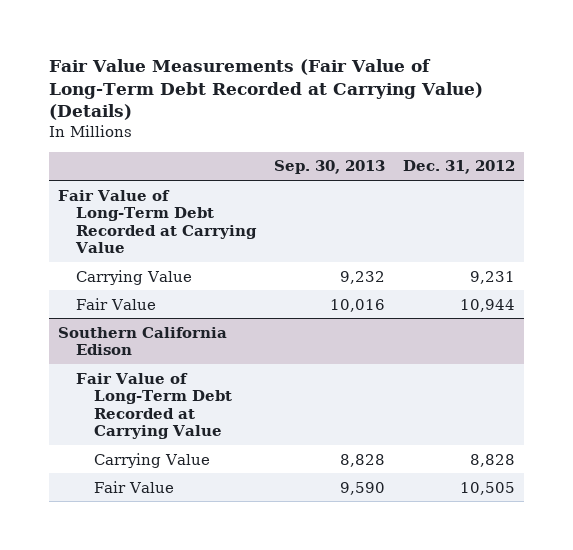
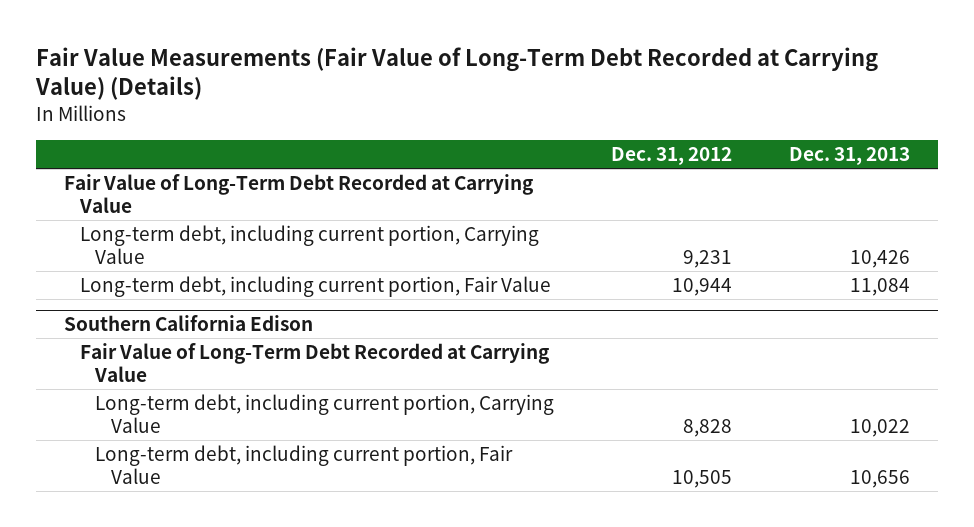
- | Sep. 30, 2013 | Dec. 31, 2012
+ | Dec. 31, 2012 | Dec. 31, 2013
- Carrying Value | 9,232 | 9,231
- Fair Value | 10,016 | 10,944
+ Long-term debt, including current portion, Carrying Value | 9,231 | 10,426
+ Long-term debt, including current portion, Fair Value | 10,944 | 11,084
@ Southern California Edison
- Carrying Value | 8,828 | 8,828
- Fair Value | 9,590 | 10,505
+ Long-term debt, including current portion, Carrying Value | 8,828 | 10,022
+ Long-term debt, including current portion, Fair Value | 10,505 | 10,656

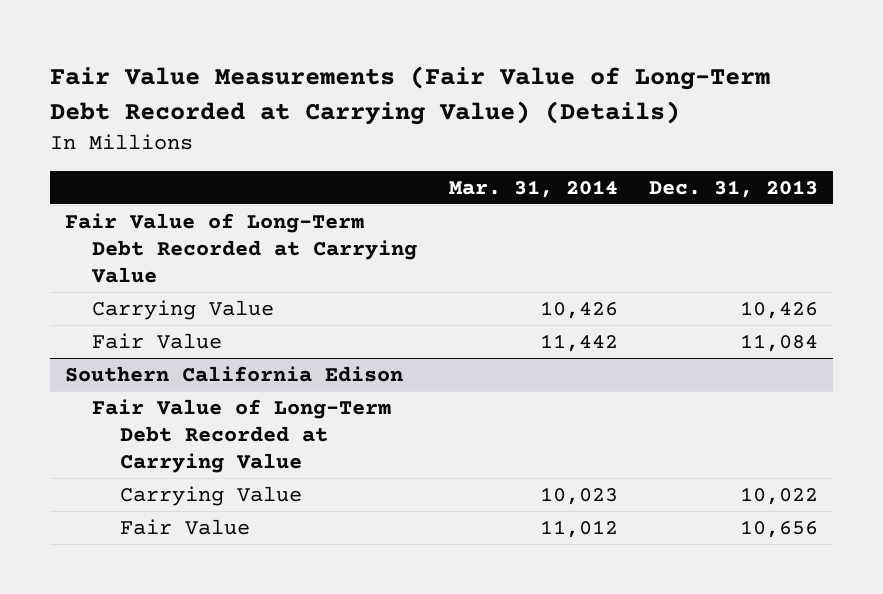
- | Dec. 31, 2012 | Dec. 31, 2013
+ | Mar. 31, 2014 | Dec. 31, 2013
- Long-term debt, including current portion, Carrying Value | 9,231 | 10,426
- Long-term debt, including current portion, Fair Value | 10,944 | 11,084
+ Carrying Value | 10,426 | 10,426
+ Fair Value | 11,442 | 11,084
@ Southern California Edison
- Long-term debt, including current portion, Carrying Value | 8,828 | 10,022
- Long-term debt, including current portion, Fair Value | 10,505 | 10,656
+ Carrying Value | 10,023 | 10,022
+ Fair Value | 11,012 | 10,656

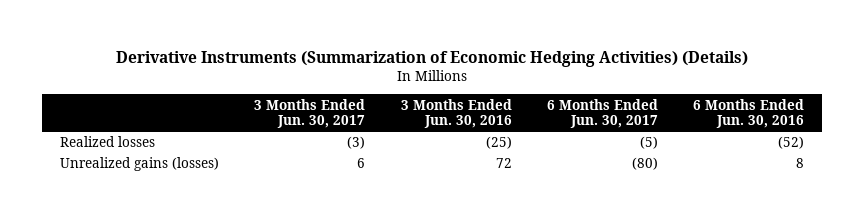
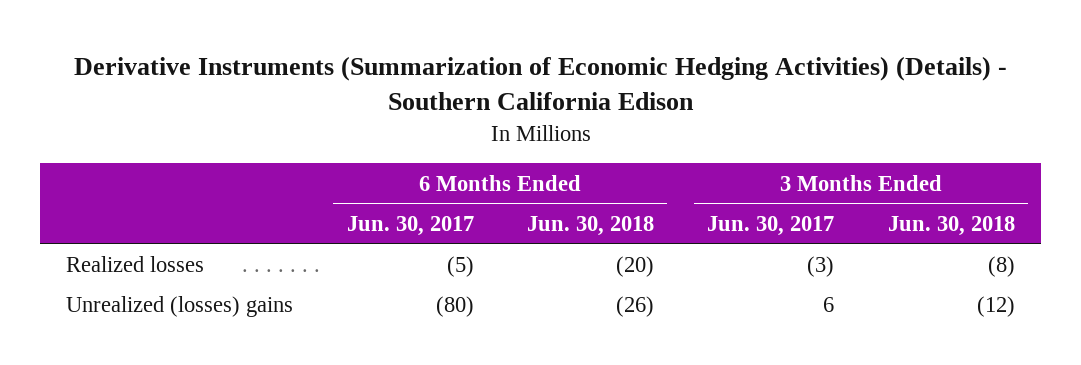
- Derivative Instruments (Summarization of Economic Hedging Activities) (Details)
+ Derivative Instruments (Summarization of Economic Hedging Activities) (Details) - Southern California Edison
- | 3 Months Ended Jun. 30, 2017 | 3 Months Ended Jun. 30, 2016 | 6 Months Ended Jun. 30, 2017 | 6 Months Ended Jun. 30, 2016
+ | 6 Months Ended Jun. 30, 2017 | 6 Months Ended Jun. 30, 2018 | 3 Months Ended Jun. 30, 2017 | 3 Months Ended Jun. 30, 2018
- Unrealized gains (losses) | 6 | 72 | (80) | 8
+ Unrealized (losses) gains | (80) | (26) | 6 | (12)

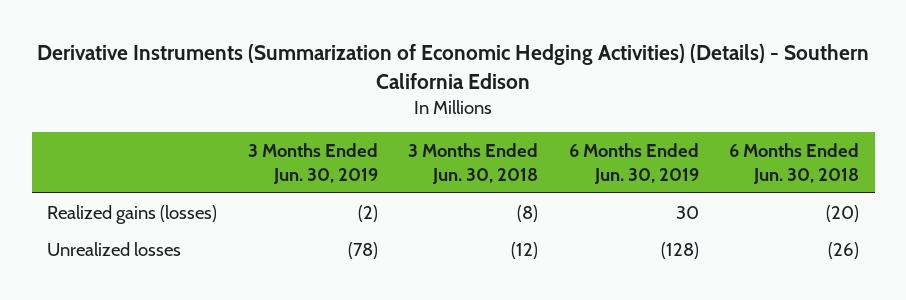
- | 6 Months Ended Jun. 30, 2017 | 6 Months Ended Jun. 30, 2018 | 3 Months Ended Jun. 30, 2017 | 3 Months Ended Jun. 30, 2018
+ | 3 Months Ended Jun. 30, 2019 | 3 Months Ended Jun. 30, 2018 | 6 Months Ended Jun. 30, 2019 | 6 Months Ended Jun. 30, 2018
- Realized losses | (5) | (20) | (3) | (8)
- Unrealized (losses) gains | (80) | (26) | 6 | (12)
+ Realized gains (losses) | (2) | (8) | 30 | (20)
+ Unrealized losses | (78) | (12) | (128) | (26)

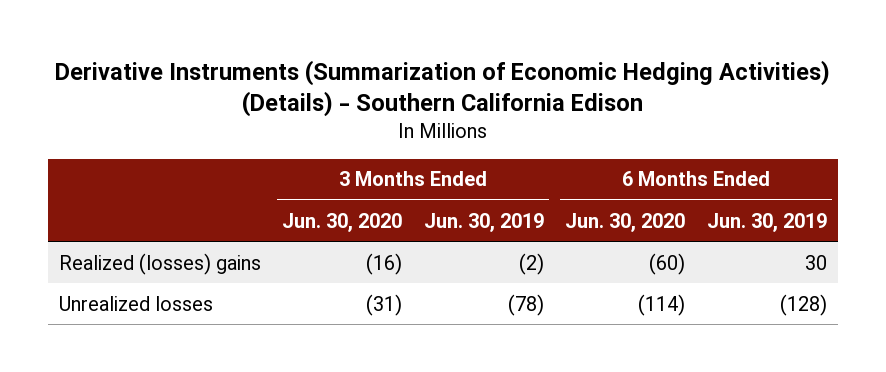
- | 3 Months Ended Jun. 30, 2019 | 3 Months Ended Jun. 30, 2018 | 6 Months Ended Jun. 30, 2019 | 6 Months Ended Jun. 30, 2018
+ | 3 Months Ended Jun. 30, 2020 | 3 Months Ended Jun. 30, 2019 | 6 Months Ended Jun. 30, 2020 | 6 Months Ended Jun. 30, 2019
- Realized gains (losses) | (2) | (8) | 30 | (20)
+ Realized (losses) gains | (16) | (2) | (60) | 30

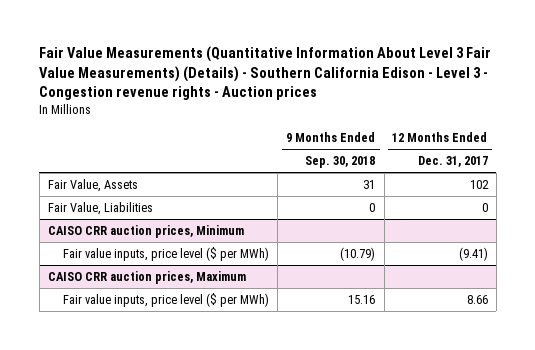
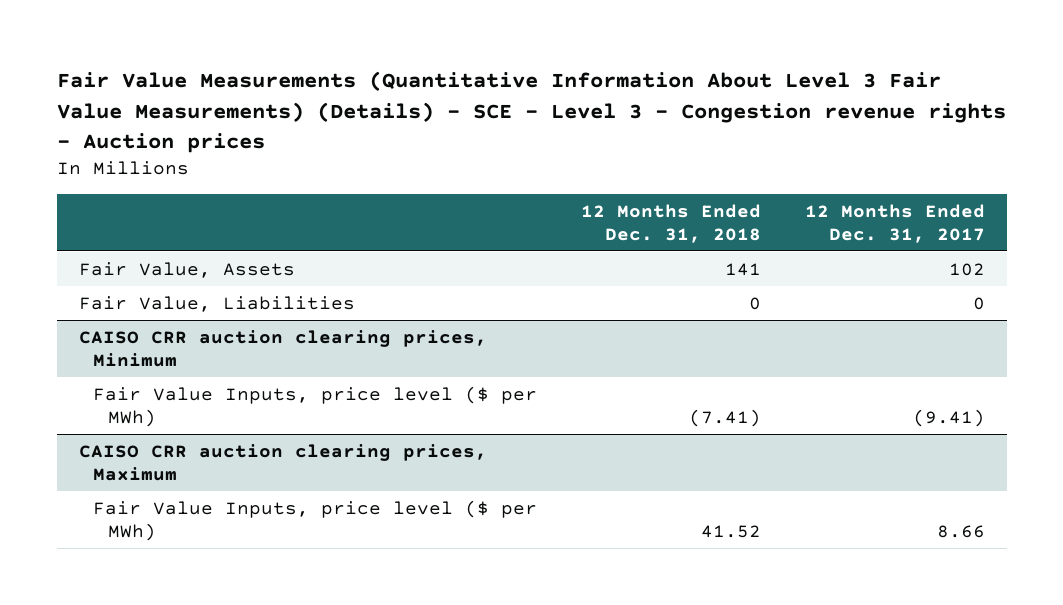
- Fair Value Measurements (Quantitative Information About Level 3 Fair Value Measurements) (Details) - Southern California Edison - Level 3 - Congestion revenue rights - Auction prices
+ Fair Value Measurements (Quantitative Information About Level 3 Fair Value Measurements) (Details) - SCE - Level 3 - Congestion revenue rights - Auction prices
- | 9 Months Ended Sep. 30, 2018 | 12 Months Ended Dec. 31, 2017
+ | 12 Months Ended Dec. 31, 2018 | 12 Months Ended Dec. 31, 2017
- CAISO CRR auction prices, Minimum
- Fair value inputs, price level ($ per MWh) | (10.79) | (9.41)
- CAISO CRR auction prices, Maximum
- Fair value inputs, price level ($ per MWh) | 15.16 | 8.66
+ CAISO CRR auction clearing prices, Minimum
+ Fair Value Inputs, price level ($ per MWh) | (7.41) | (9.41)
+ CAISO CRR auction clearing prices, Maximum
+ Fair Value Inputs, price level ($ per MWh) | 41.52 | 8.66

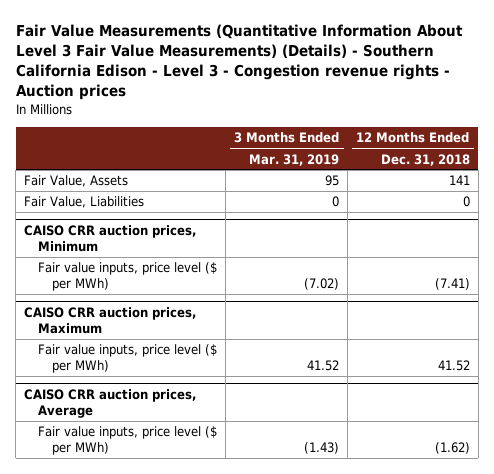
- Fair Value Measurements (Quantitative Information About Level 3 Fair Value Measurements) (Details) - SCE - Level 3 - Congestion revenue rights - Auction prices
+ Fair Value Measurements (Quantitative Information About Level 3 Fair Value Measurements) (Details) - Southern California Edison - Level 3 - Congestion revenue rights - Auction prices
- | 12 Months Ended Dec. 31, 2018 | 12 Months Ended Dec. 31, 2017
+ | 3 Months Ended Mar. 31, 2019 | 12 Months Ended Dec. 31, 2018
- CAISO CRR auction clearing prices, Minimum
- Fair Value Inputs, price level ($ per MWh) | (7.41) | (9.41)
- CAISO CRR auction clearing prices, Maximum
- Fair Value Inputs, price level ($ per MWh) | 41.52 | 8.66
+ CAISO CRR auction prices, Minimum
+ Fair value inputs, price level ($ per MWh) | (7.02) | (7.41)
+ CAISO CRR auction prices, Maximum
+ Fair value inputs, price level ($ per MWh) | 41.52 | 41.52
+ CAISO CRR auction prices, Average
+ Fair value inputs, price level ($ per MWh) | (1.43) | (1.62)

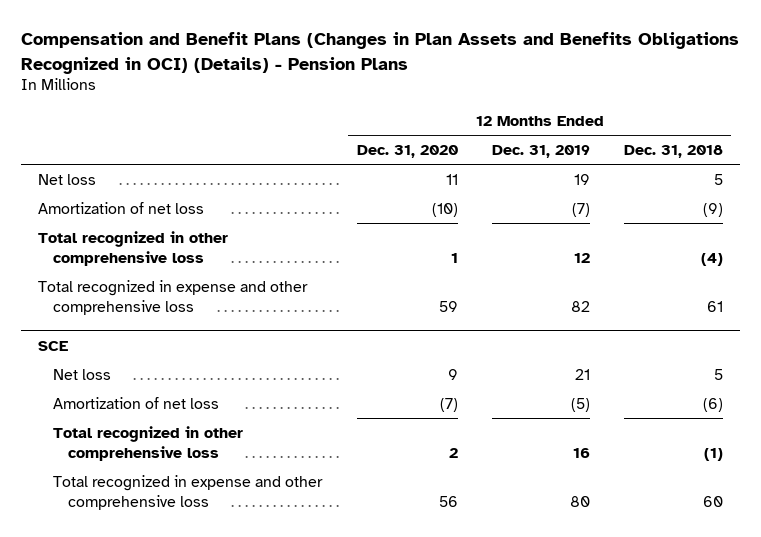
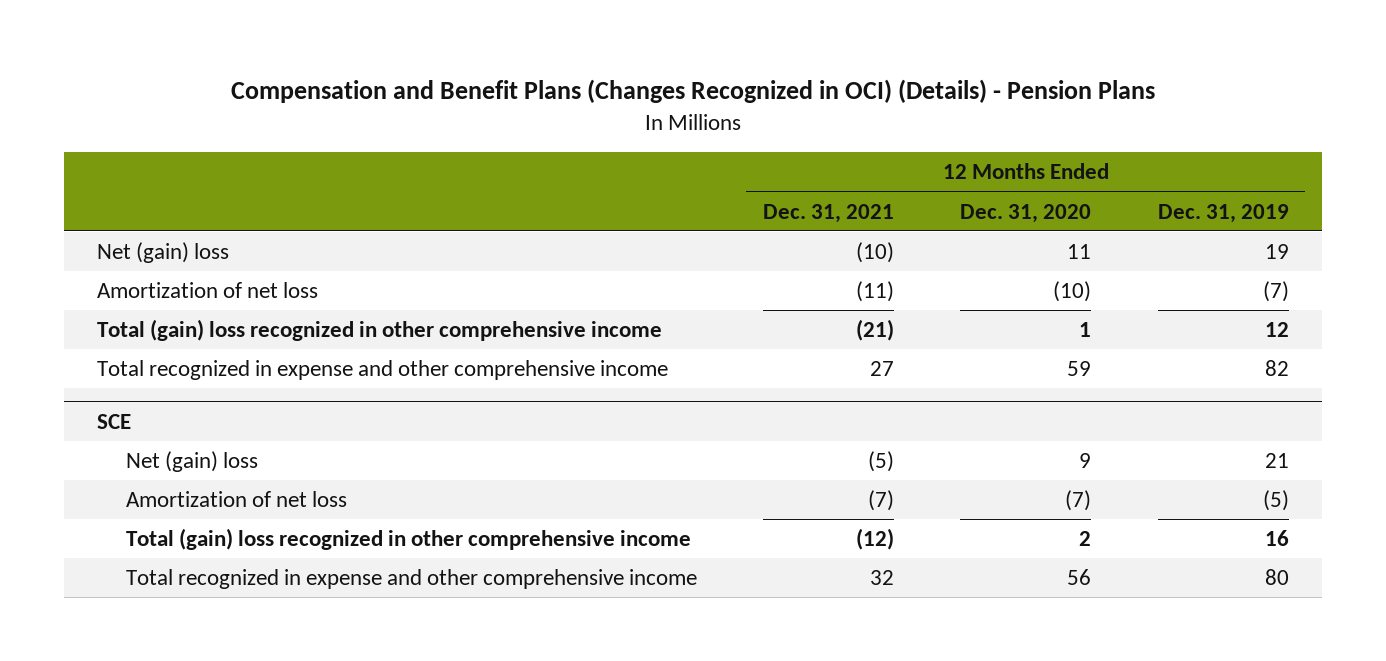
- Compensation and Benefit Plans (Changes in Plan Assets and Benefits Obligations Recognized in OCI) (Details) - Pension Plans
+ Compensation and Benefit Plans (Changes Recognized in OCI) (Details) - Pension Plans
- | 12 Months Ended Dec. 31, 2020 | 12 Months Ended Dec. 31, 2019 | 12 Months Ended Dec. 31, 2018
+ | 12 Months Ended Dec. 31, 2021 | 12 Months Ended Dec. 31, 2020 | 12 Months Ended Dec. 31, 2019
- Net loss | 11 | 19 | 5
+ Net (gain) loss | (10) | 11 | 19
- Total recognized in other comprehensive loss | 1 | 12 | (4)
- Total recognized in expense and other comprehensive loss | 59 | 82 | 61
+ Total (gain) loss recognized in other comprehensive income | (21) | 1 | 12
+ Total recognized in expense and other comprehensive income | 27 | 59 | 82
@ SCE
- Net loss | 9 | 21 | 5
+ Net (gain) loss | (5) | 9 | 21
- Total recognized in other comprehensive loss | 2 | 16 | (1)
- Total recognized in expense and other comprehensive loss | 56 | 80 | 60
+ Total (gain) loss recognized in other comprehensive income | (12) | 2 | 16
+ Total recognized in expense and other comprehensive income | 32 | 56 | 80

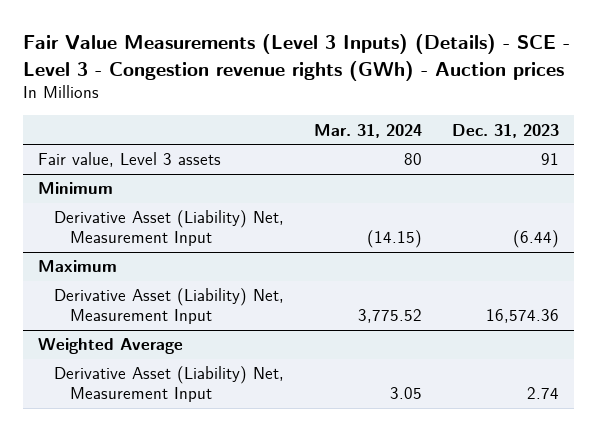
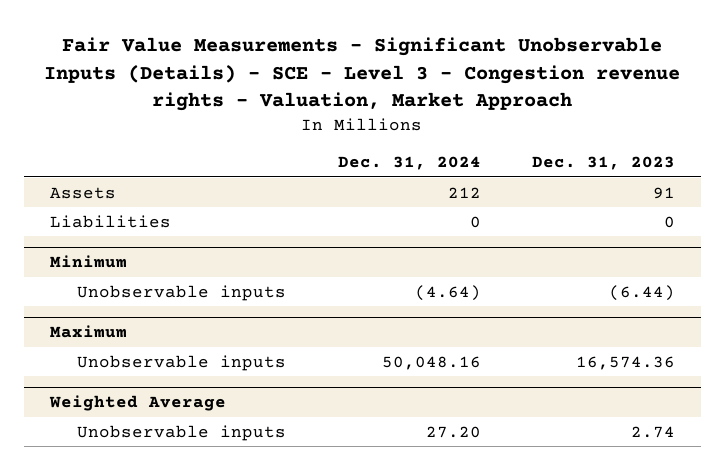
- Fair Value Measurements (Level 3 Inputs) (Details) - SCE - Level 3 - Congestion revenue rights (GWh) - Auction prices
+ Fair Value Measurements - Significant Unobservable Inputs (Details) - SCE - Level 3 - Congestion revenue rights - Valuation, Market Approach
- | Mar. 31, 2024 | Dec. 31, 2023
+ | Dec. 31, 2024 | Dec. 31, 2023
- Fair value, Level 3 assets | 80 | 91
+ Assets | 212 | 91
+ Liabilities | 0 | 0
@ Minimum
- Derivative Asset (Liability) Net, Measurement Input | (14.15) | (6.44)
+ Unobservable inputs | (4.64) | (6.44)
@ Maximum
- Derivative Asset (Liability) Net, Measurement Input | 3,775.52 | 16,574.36
+ Unobservable inputs | 50,048.16 | 16,574.36
@ Weighted Average
- Derivative Asset (Liability) Net, Measurement Input | 3.05 | 2.74
+ Unobservable inputs | 27.20 | 2.74

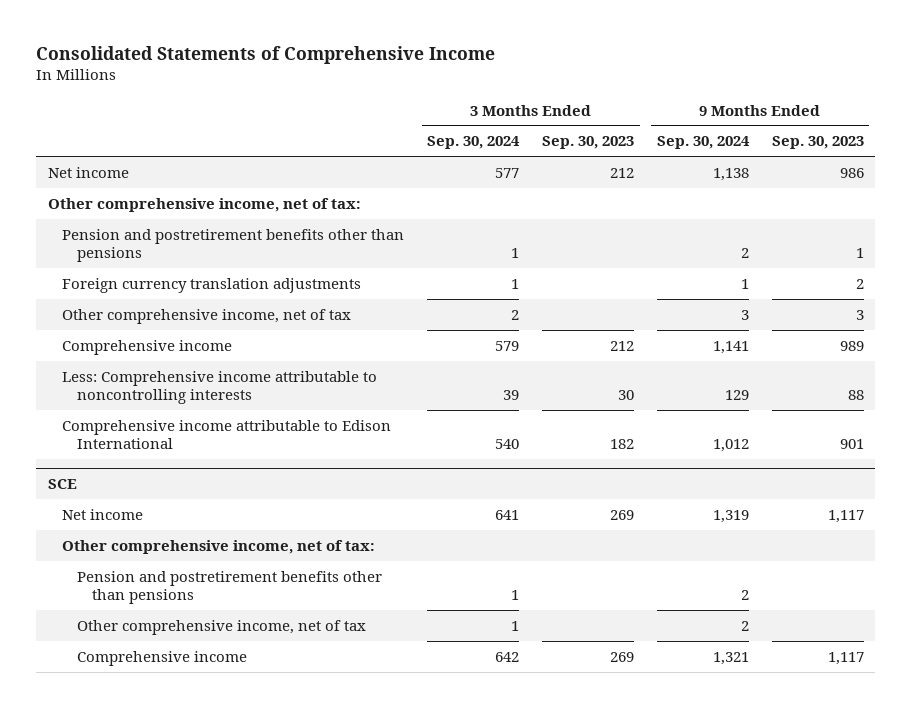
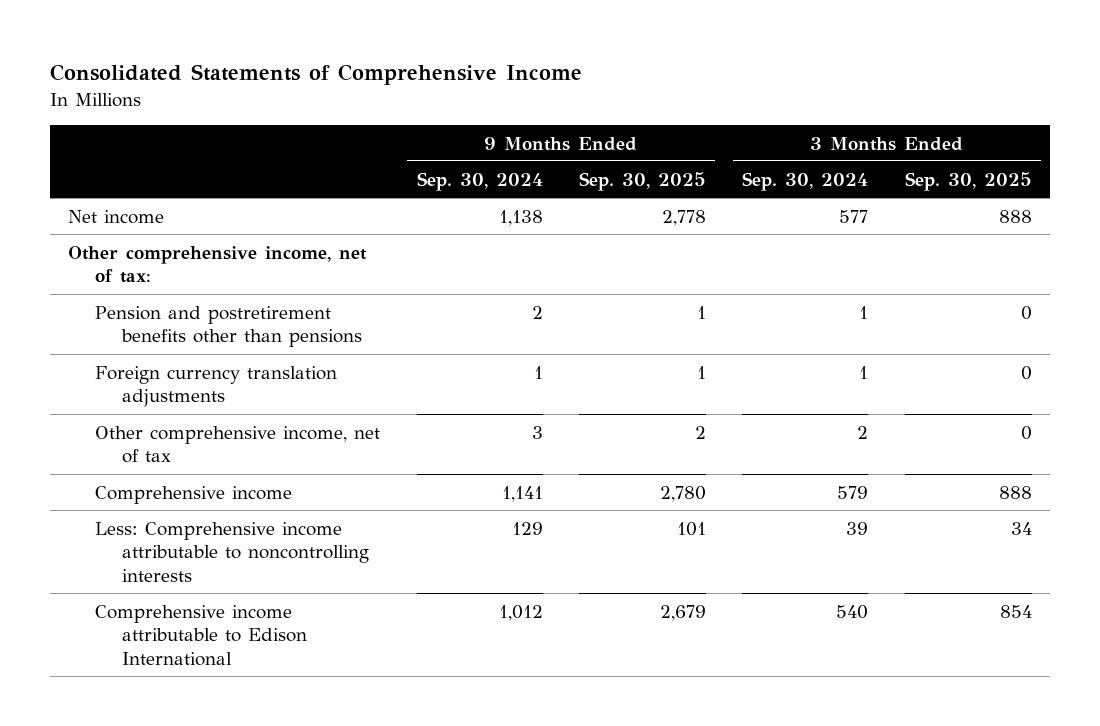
- | 3 Months Ended Sep. 30, 2024 | 3 Months Ended Sep. 30, 2023 | 9 Months Ended Sep. 30, 2024 | 9 Months Ended Sep. 30, 2023
+ | 9 Months Ended Sep. 30, 2024 | 9 Months Ended Sep. 30, 2025 | 3 Months Ended Sep. 30, 2024 | 3 Months Ended Sep. 30, 2025
- SCE
- Net income | 641 | 269 | 1,319 | 1,117
- Other comprehensive income, net of tax:
- Pension and postretirement benefits other than pensions | 1 | | 2 |
- Other comprehensive income, net of tax | 1 | | 2 |
- Comprehensive income | 642 | 269 | 1,321 | 1,117

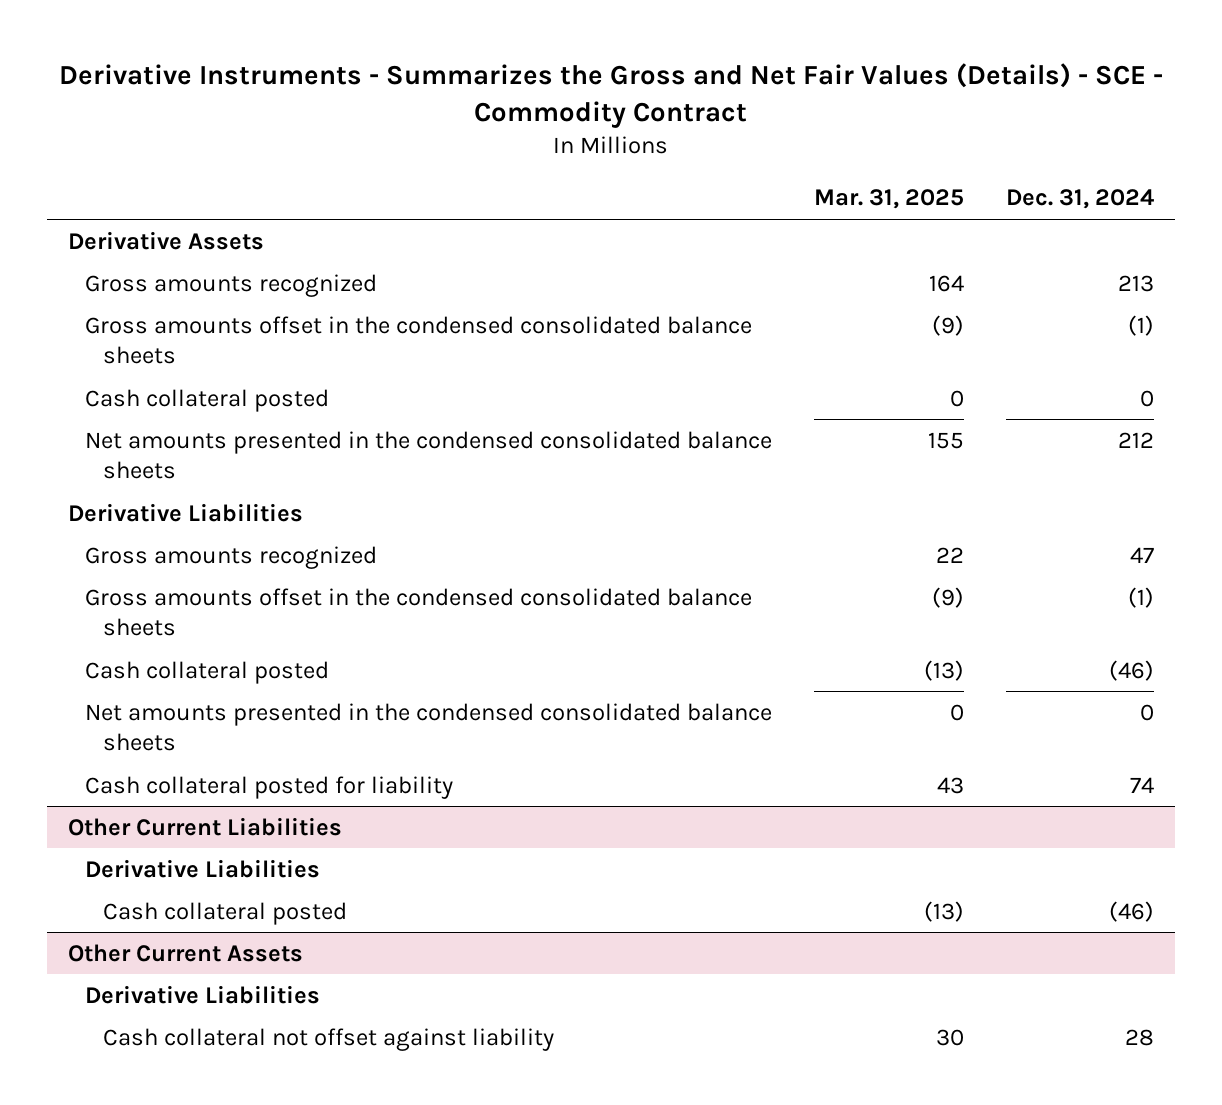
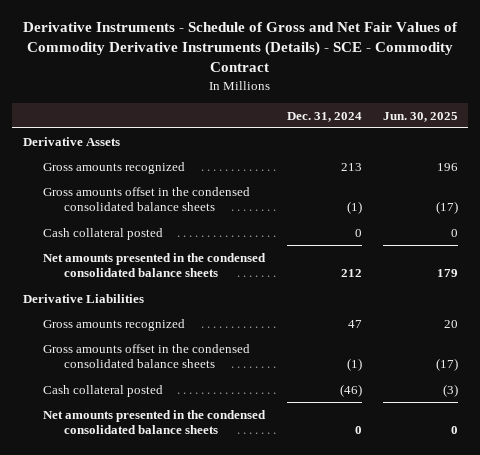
- Derivative Instruments - Summarizes the Gross and Net Fair Values (Details) - SCE - Commodity Contract
+ Derivative Instruments - Schedule of Gross and Net Fair Values of Commodity Derivative Instruments (Details) - SCE - Commodity Contract
- | Mar. 31, 2025 | Dec. 31, 2024
+ | Dec. 31, 2024 | Jun. 30, 2025
- Cash collateral posted for liability | 43 | 74
- Other Current Liabilities
- Derivative Liabilities
- Cash collateral posted | (13) | (46)
- Other Current Assets
- Derivative Liabilities
- Cash collateral not offset against liability | 30 | 28

